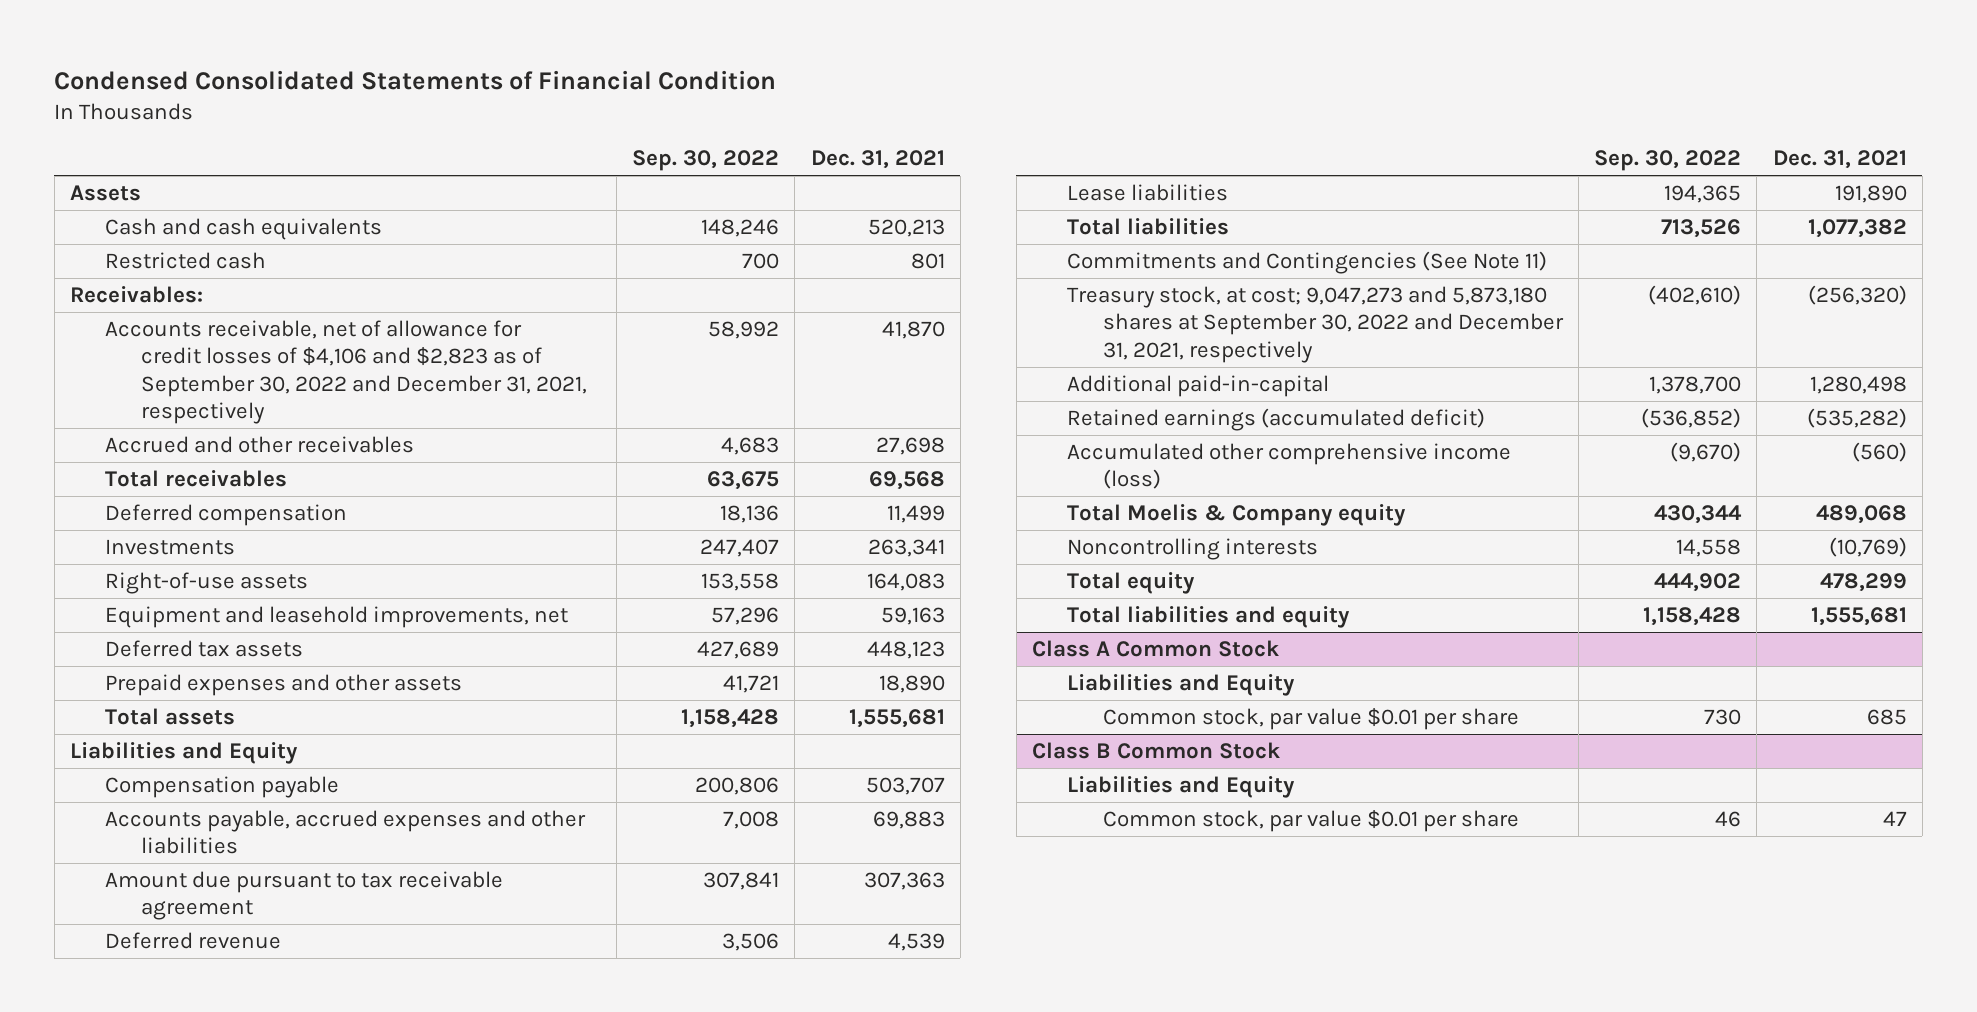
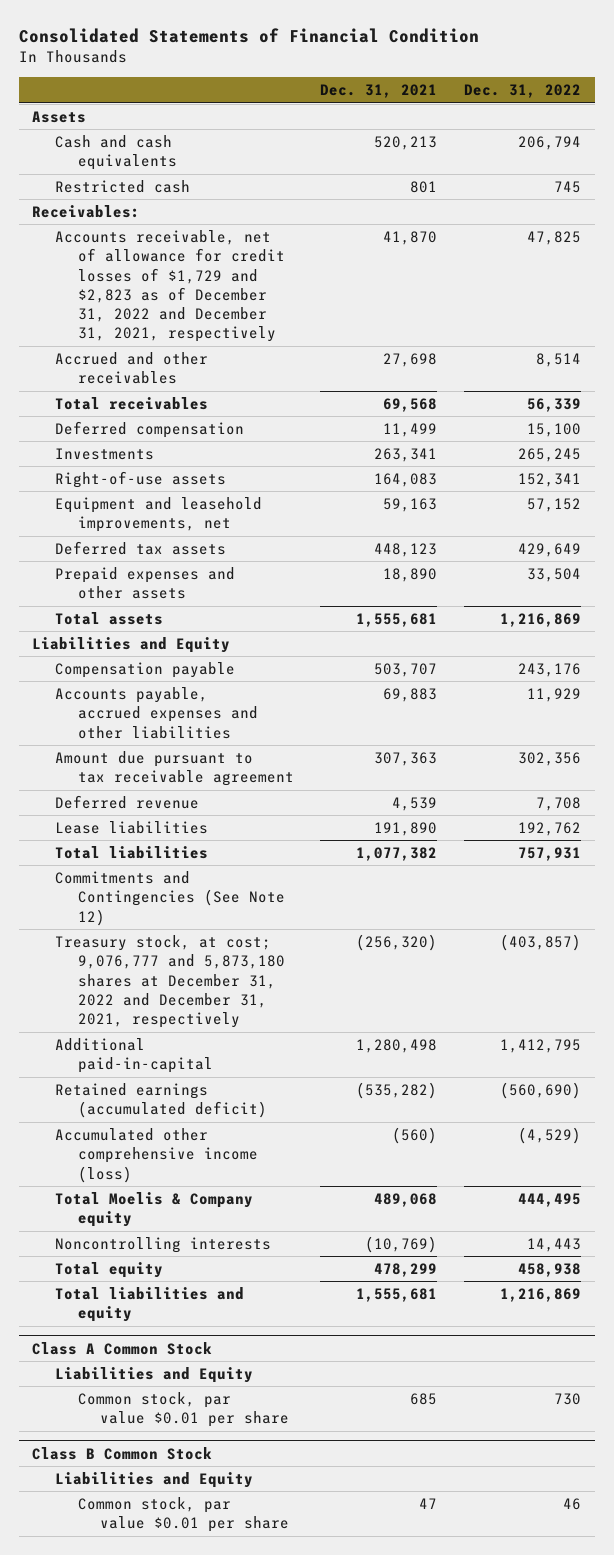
- Condensed Consolidated Statements of Financial Condition
+ Consolidated Statements of Financial Condition
- | Sep. 30, 2022 | Dec. 31, 2021
+ | Dec. 31, 2021 | Dec. 31, 2022
- Accounts receivable, net of allowance for credit losses of $4,106 and $2,823 as of September 30, 2022 and December 31, 2021, respectively | 58,992 | 41,870
+ Accounts receivable, net of allowance for credit losses of $1,729 and $2,823 as of December 31, 2022 and December 31, 2021, respectively | 41,870 | 47,825
- Commitments and Contingencies (See Note 11)
- Treasury stock, at cost; 9,047,273 and 5,873,180 shares at September 30, 2022 and December 31, 2021, respectively | (402,610) | (256,320)
+ Commitments and Contingencies (See Note 12)
+ Treasury stock, at cost; 9,076,777 and 5,873,180 shares at December 31, 2022 and December 31, 2021, respectively | (256,320) | (403,857)

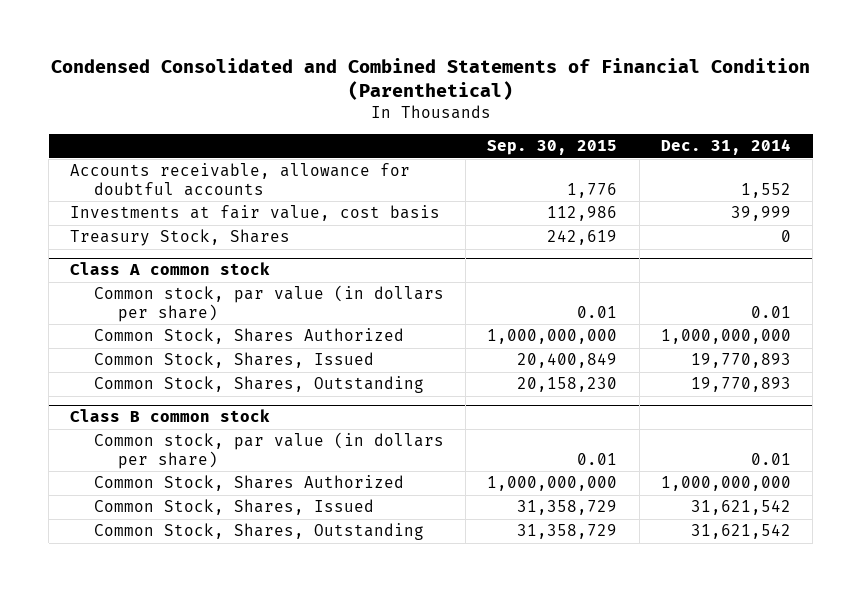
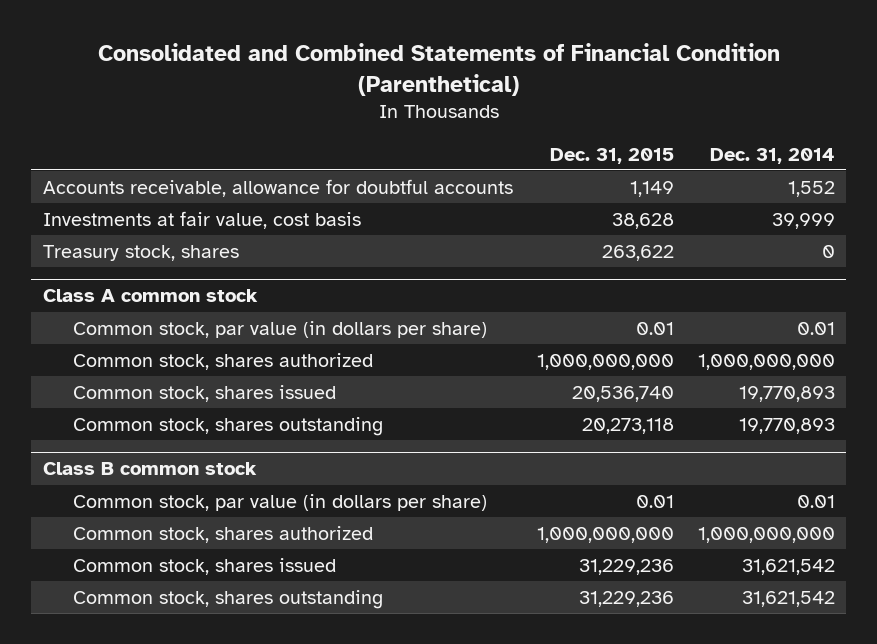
- Condensed Consolidated and Combined Statements of Financial Condition (Parenthetical)
+ Consolidated and Combined Statements of Financial Condition (Parenthetical)
- | Sep. 30, 2015 | Dec. 31, 2014
+ | Dec. 31, 2015 | Dec. 31, 2014
- Treasury Stock, Shares | 242,619 | 0
+ Treasury stock, shares | 263,622 | 0
@ Class A common stock
- Common Stock, Shares Authorized | 1,000,000,000 | 1,000,000,000
- Common Stock, Shares, Issued | 20,400,849 | 19,770,893
- Common Stock, Shares, Outstanding | 20,158,230 | 19,770,893
+ Common stock, shares authorized | 1,000,000,000 | 1,000,000,000
+ Common stock, shares issued | 20,536,740 | 19,770,893
+ Common stock, shares outstanding | 20,273,118 | 19,770,893
@ Class B common stock
- Common Stock, Shares Authorized | 1,000,000,000 | 1,000,000,000
- Common Stock, Shares, Issued | 31,358,729 | 31,621,542
- Common Stock, Shares, Outstanding | 31,358,729 | 31,621,542
+ Common stock, shares authorized | 1,000,000,000 | 1,000,000,000
+ Common stock, shares issued | 31,229,236 | 31,621,542
+ Common stock, shares outstanding | 31,229,236 | 31,621,542

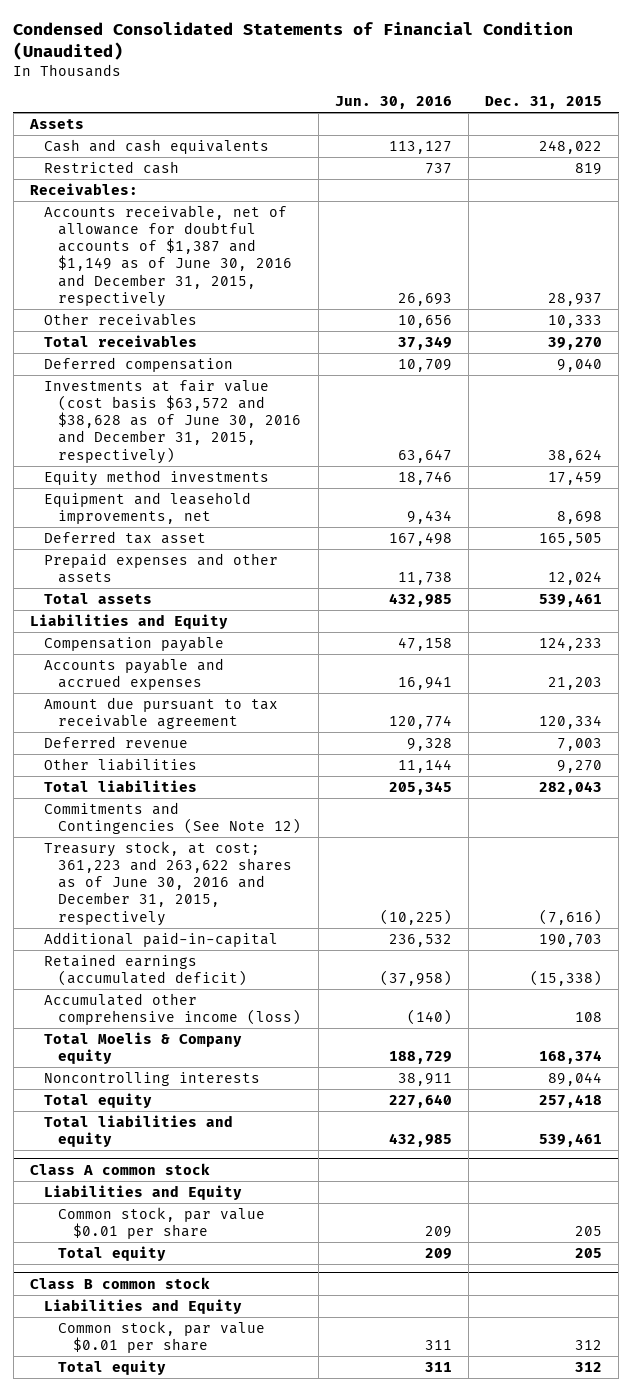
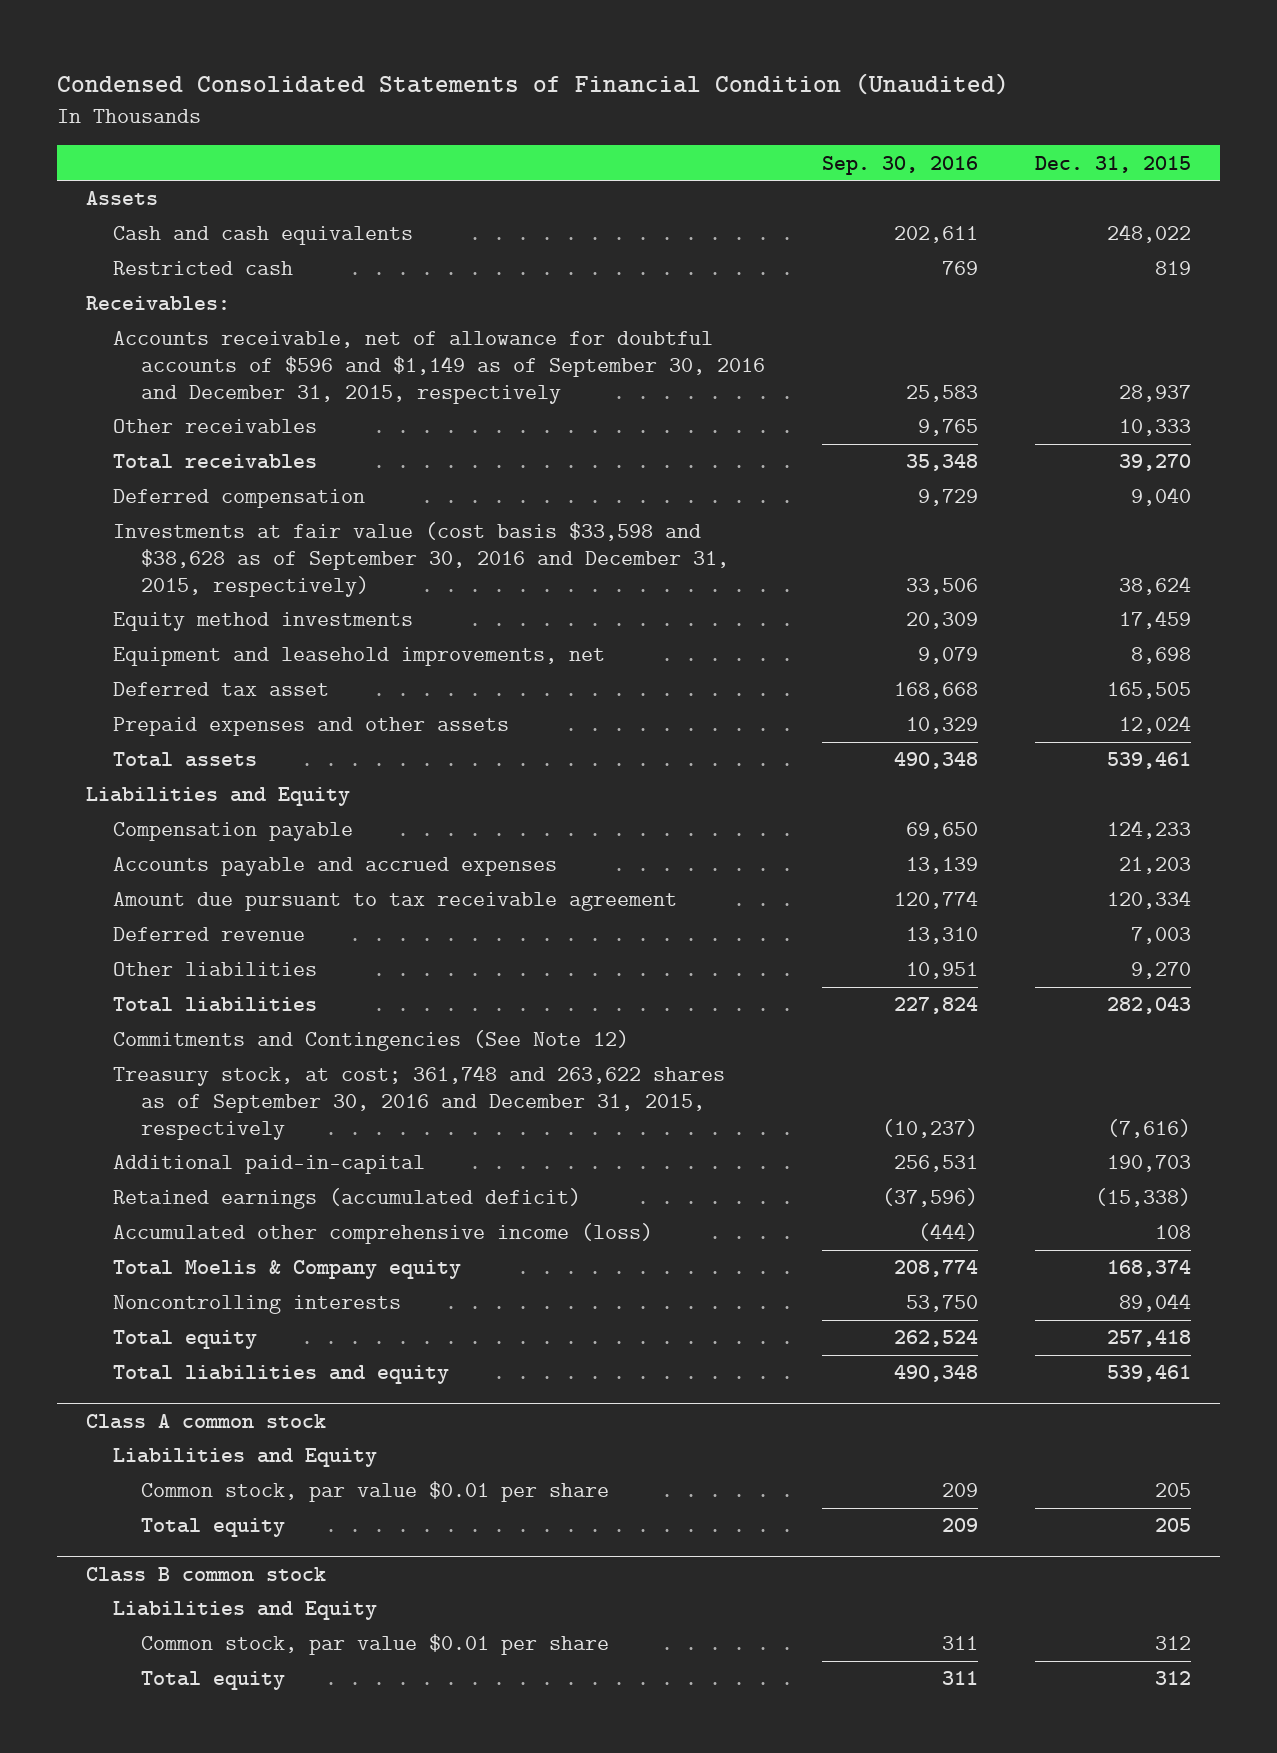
- | Jun. 30, 2016 | Dec. 31, 2015
+ | Sep. 30, 2016 | Dec. 31, 2015
- Accounts receivable, net of allowance for doubtful accounts of $1,387 and $1,149 as of June 30, 2016 and December 31, 2015, respectively | 26,693 | 28,937
+ Accounts receivable, net of allowance for doubtful accounts of $596 and $1,149 as of September 30, 2016 and December 31, 2015, respectively | 25,583 | 28,937
- Investments at fair value (cost basis $63,572 and $38,628 as of June 30, 2016 and December 31, 2015, respectively) | 63,647 | 38,624
+ Investments at fair value (cost basis $33,598 and $38,628 as of September 30, 2016 and December 31, 2015, respectively) | 33,506 | 38,624
- Treasury stock, at cost; 361,223 and 263,622 shares as of June 30, 2016 and December 31, 2015, respectively | (10,225) | (7,616)
+ Treasury stock, at cost; 361,748 and 263,622 shares as of September 30, 2016 and December 31, 2015, respectively | (10,237) | (7,616)

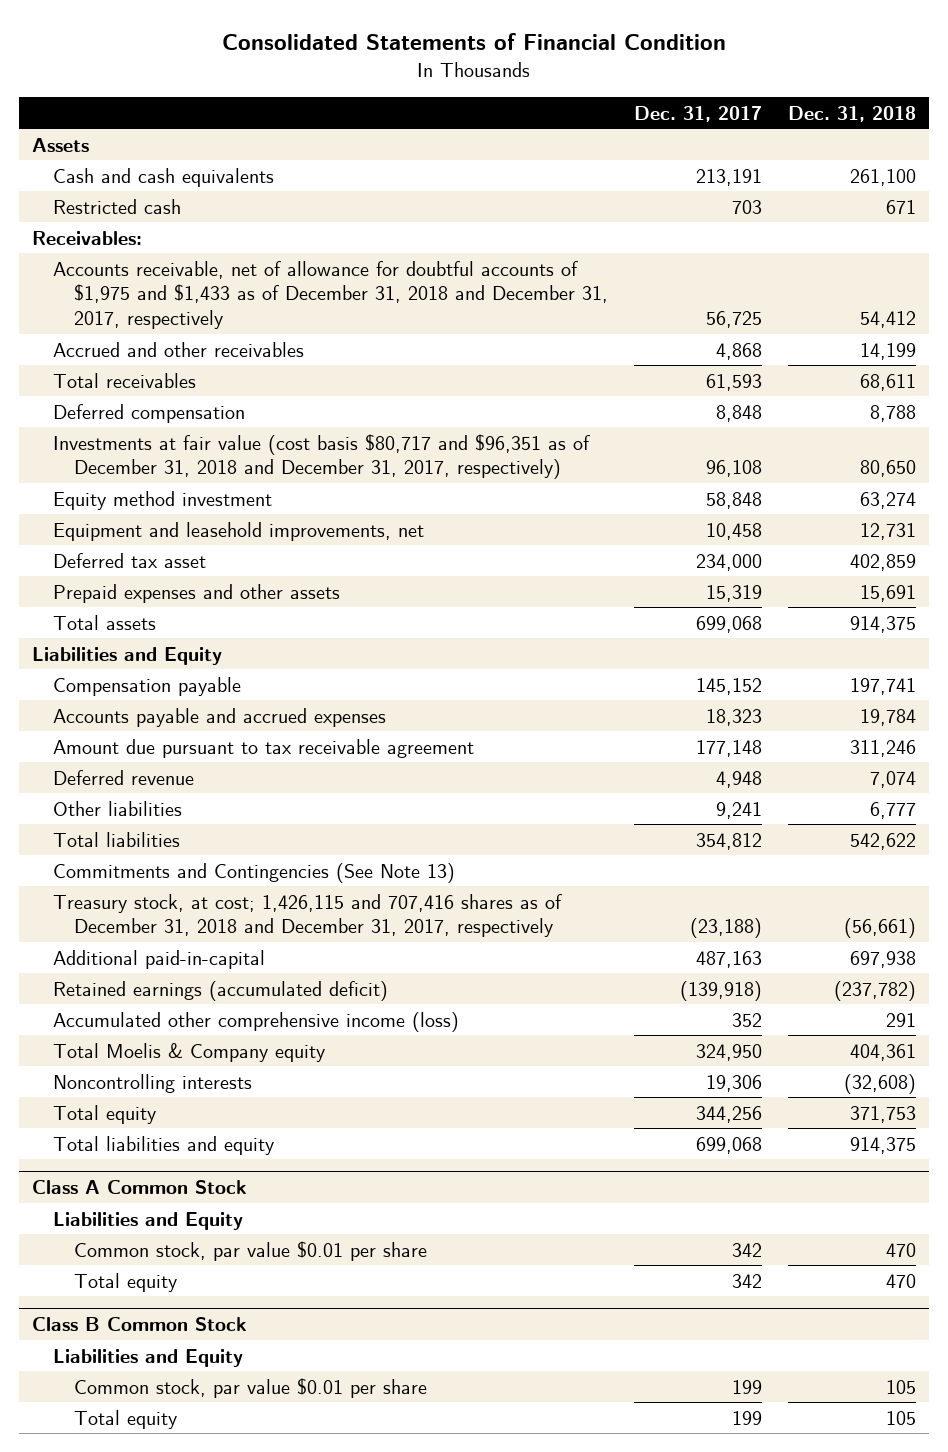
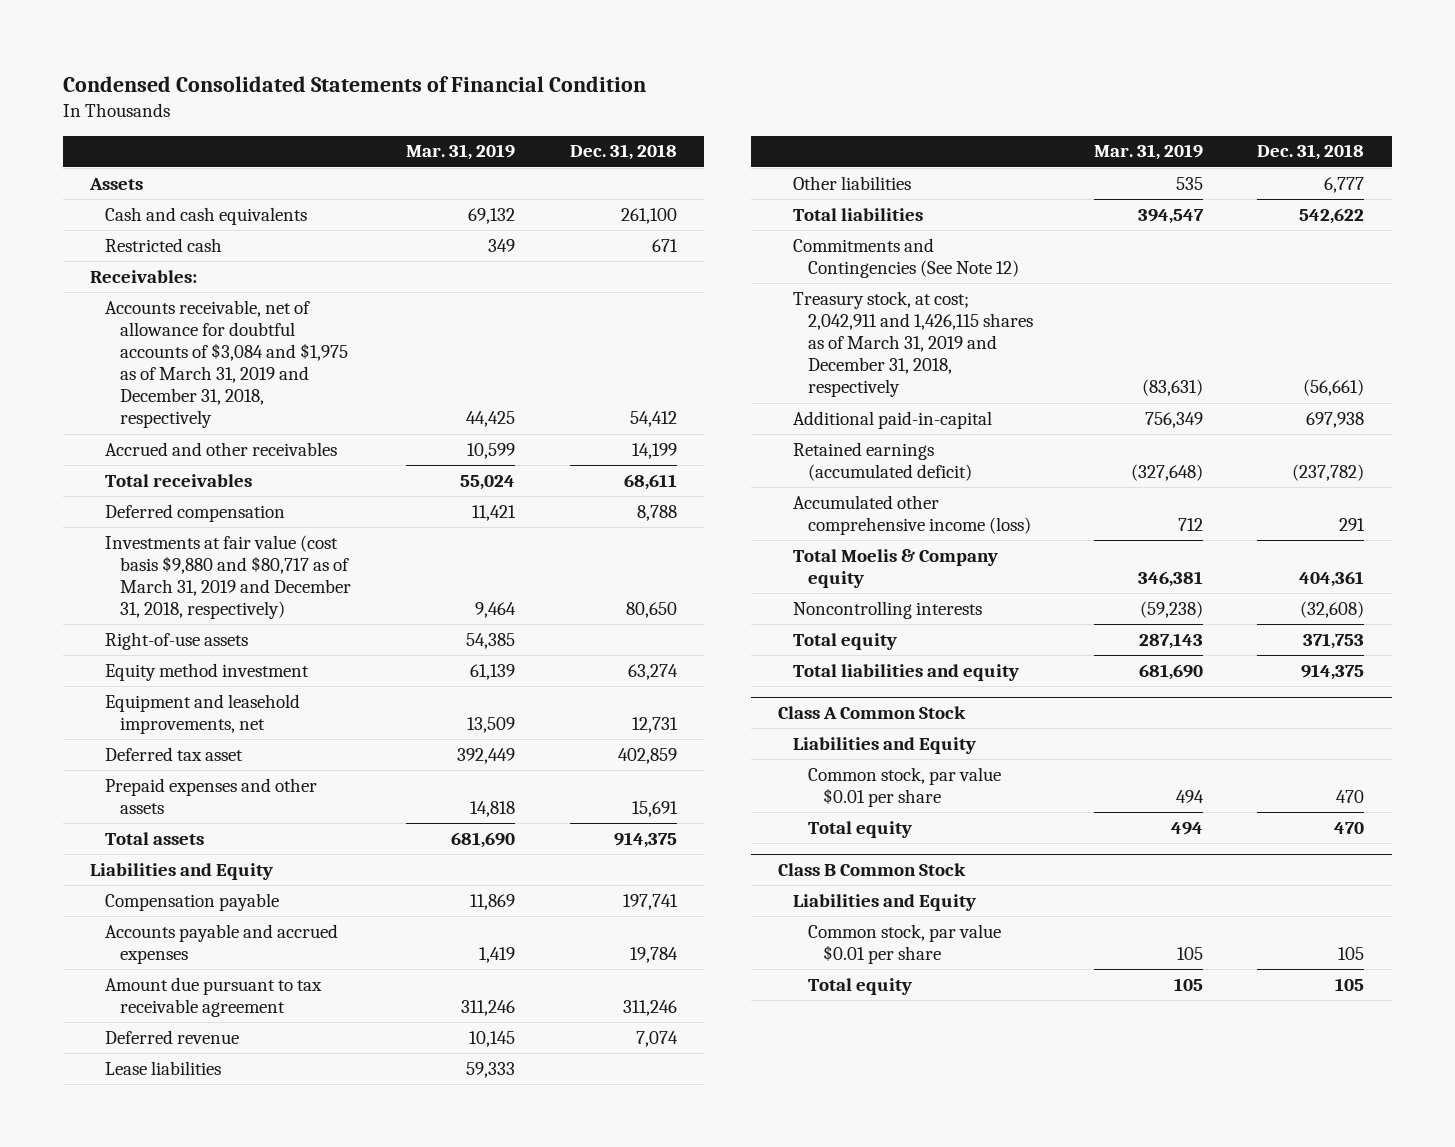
- Consolidated Statements of Financial Condition
+ Condensed Consolidated Statements of Financial Condition
- | Dec. 31, 2017 | Dec. 31, 2018
+ | Mar. 31, 2019 | Dec. 31, 2018
- Accounts receivable, net of allowance for doubtful accounts of $1,975 and $1,433 as of December 31, 2018 and December 31, 2017, respectively | 56,725 | 54,412
+ Accounts receivable, net of allowance for doubtful accounts of $3,084 and $1,975 as of March 31, 2019 and December 31, 2018, respectively | 44,425 | 54,412
- Investments at fair value (cost basis $80,717 and $96,351 as of December 31, 2018 and December 31, 2017, respectively) | 96,108 | 80,650
+ Investments at fair value (cost basis $9,880 and $80,717 as of March 31, 2019 and December 31, 2018, respectively) | 9,464 | 80,650
+ Right-of-use assets | 54,385 |
+ Lease liabilities | 59,333 |
- Commitments and Contingencies (See Note 13)
- Treasury stock, at cost; 1,426,115 and 707,416 shares as of December 31, 2018 and December 31, 2017, respectively | (23,188) | (56,661)
+ Commitments and Contingencies (See Note 12)
+ Treasury stock, at cost; 2,042,911 and 1,426,115 shares as of March 31, 2019 and December 31, 2018, respectively | (83,631) | (56,661)

